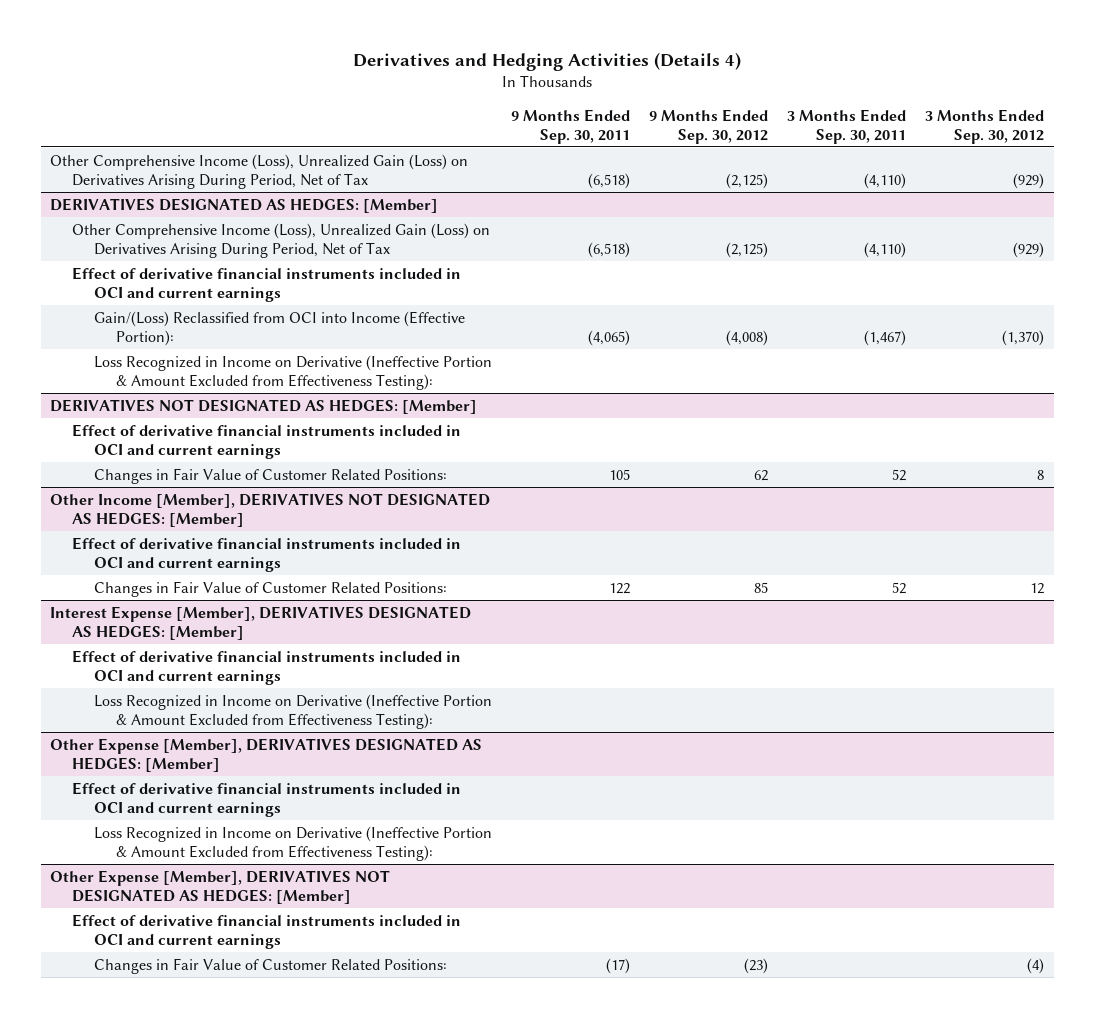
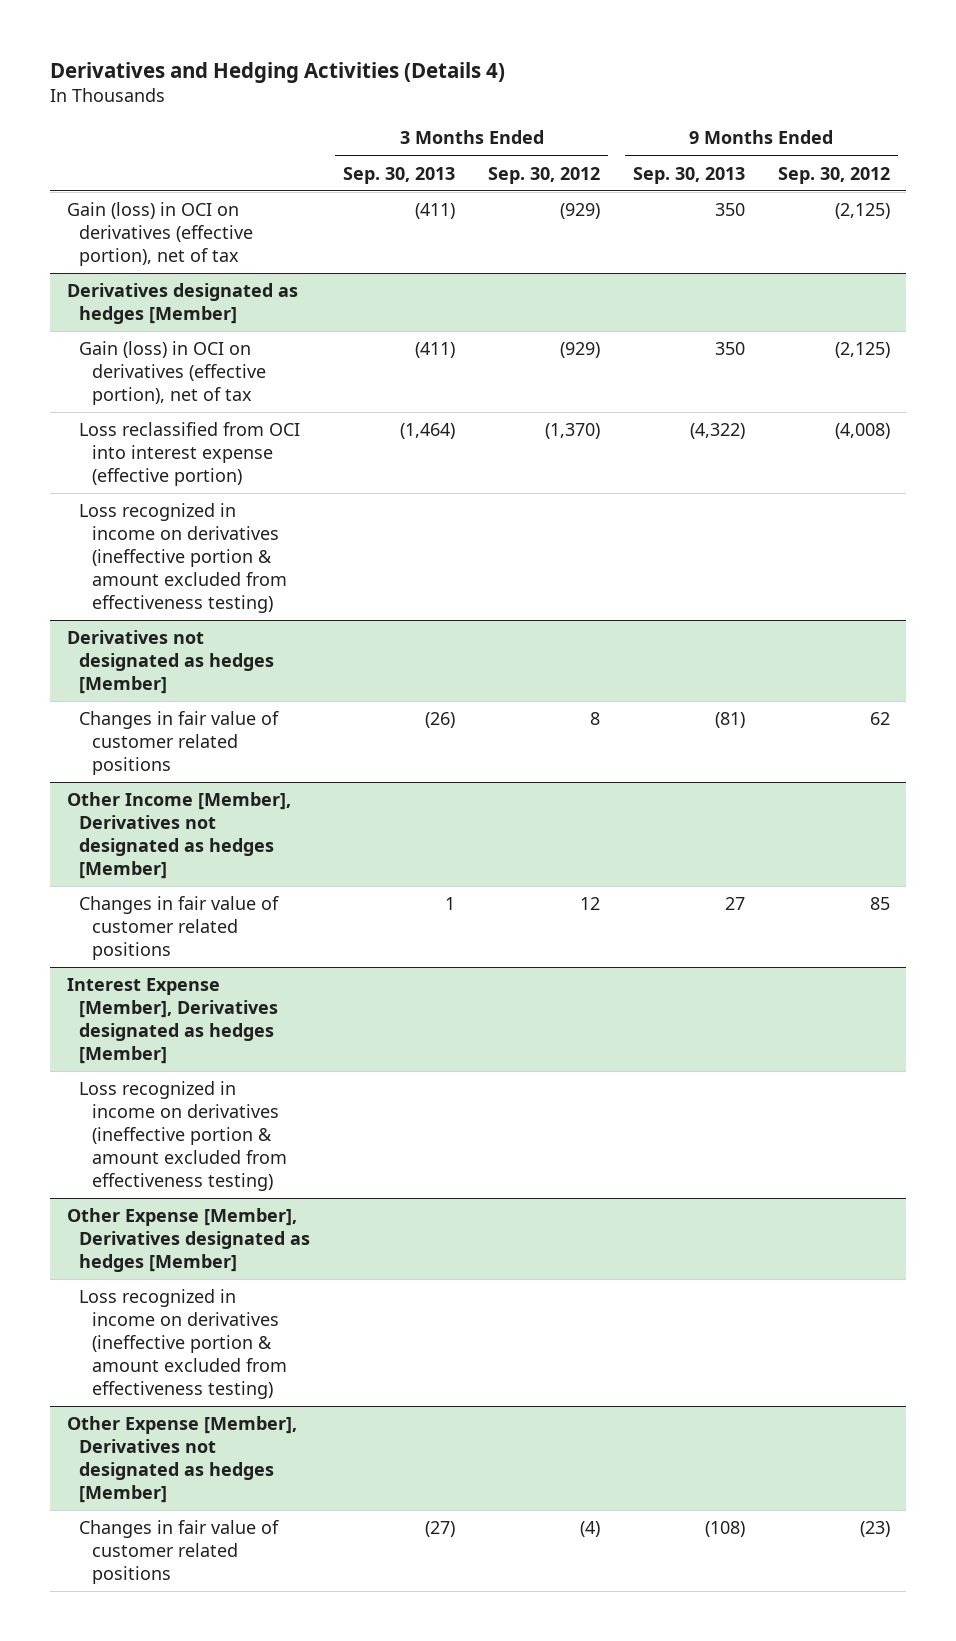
- | 9 Months Ended Sep. 30, 2011 | 9 Months Ended Sep. 30, 2012 | 3 Months Ended Sep. 30, 2011 | 3 Months Ended Sep. 30, 2012
+ | 3 Months Ended Sep. 30, 2013 | 3 Months Ended Sep. 30, 2012 | 9 Months Ended Sep. 30, 2013 | 9 Months Ended Sep. 30, 2012
- Other Comprehensive Income (Loss), Unrealized Gain (Loss) on Derivatives Arising During Period, Net of Tax | (6,518) | (2,125) | (4,110) | (929)
- DERIVATIVES DESIGNATED AS HEDGES: [Member]
- Other Comprehensive Income (Loss), Unrealized Gain (Loss) on Derivatives Arising During Period, Net of Tax | (6,518) | (2,125) | (4,110) | (929)
- Effect of derivative financial instruments included in OCI and current earnings
- Gain/(Loss) Reclassified from OCI into Income (Effective Portion): | (4,065) | (4,008) | (1,467) | (1,370)
- Loss Recognized in Income on Derivative (Ineffective Portion & Amount Excluded from Effectiveness Testing):
- DERIVATIVES NOT DESIGNATED AS HEDGES: [Member]
- Effect of derivative financial instruments included in OCI and current earnings
- Changes in Fair Value of Customer Related Positions: | 105 | 62 | 52 | 8
- Other Income [Member], DERIVATIVES NOT DESIGNATED AS HEDGES: [Member]
- Effect of derivative financial instruments included in OCI and current earnings
- Changes in Fair Value of Customer Related Positions: | 122 | 85 | 52 | 12
- Interest Expense [Member], DERIVATIVES DESIGNATED AS HEDGES: [Member]
- Effect of derivative financial instruments included in OCI and current earnings
- Loss Recognized in Income on Derivative (Ineffective Portion & Amount Excluded from Effectiveness Testing):
- Other Expense [Member], DERIVATIVES DESIGNATED AS HEDGES: [Member]
- Effect of derivative financial instruments included in OCI and current earnings
- Loss Recognized in Income on Derivative (Ineffective Portion & Amount Excluded from Effectiveness Testing):
- Other Expense [Member], DERIVATIVES NOT DESIGNATED AS HEDGES: [Member]
- Effect of derivative financial instruments included in OCI and current earnings
- Changes in Fair Value of Customer Related Positions: | (17) | (23) | | (4)
+ Gain (loss) in OCI on derivatives (effective portion), net of tax | (411) | (929) | 350 | (2,125)
+ Derivatives designated as hedges [Member]
+ Gain (loss) in OCI on derivatives (effective portion), net of tax | (411) | (929) | 350 | (2,125)
+ Loss reclassified from OCI into interest expense (effective portion) | (1,464) | (1,370) | (4,322) | (4,008)
+ Loss recognized in income on derivatives (ineffective portion & amount excluded from effectiveness testing)
+ Derivatives not designated as hedges [Member]
+ Changes in fair value of customer related positions | (26) | 8 | (81) | 62
+ Other Income [Member], Derivatives not designated as hedges [Member]
+ Changes in fair value of customer related positions | 1 | 12 | 27 | 85
+ Interest Expense [Member], Derivatives designated as hedges [Member]
+ Loss recognized in income on derivatives (ineffective portion & amount excluded from effectiveness testing)
+ Other Expense [Member], Derivatives designated as hedges [Member]
+ Loss recognized in income on derivatives (ineffective portion & amount excluded from effectiveness testing)
+ Other Expense [Member], Derivatives not designated as hedges [Member]
+ Changes in fair value of customer related positions | (27) | (4) | (108) | (23)

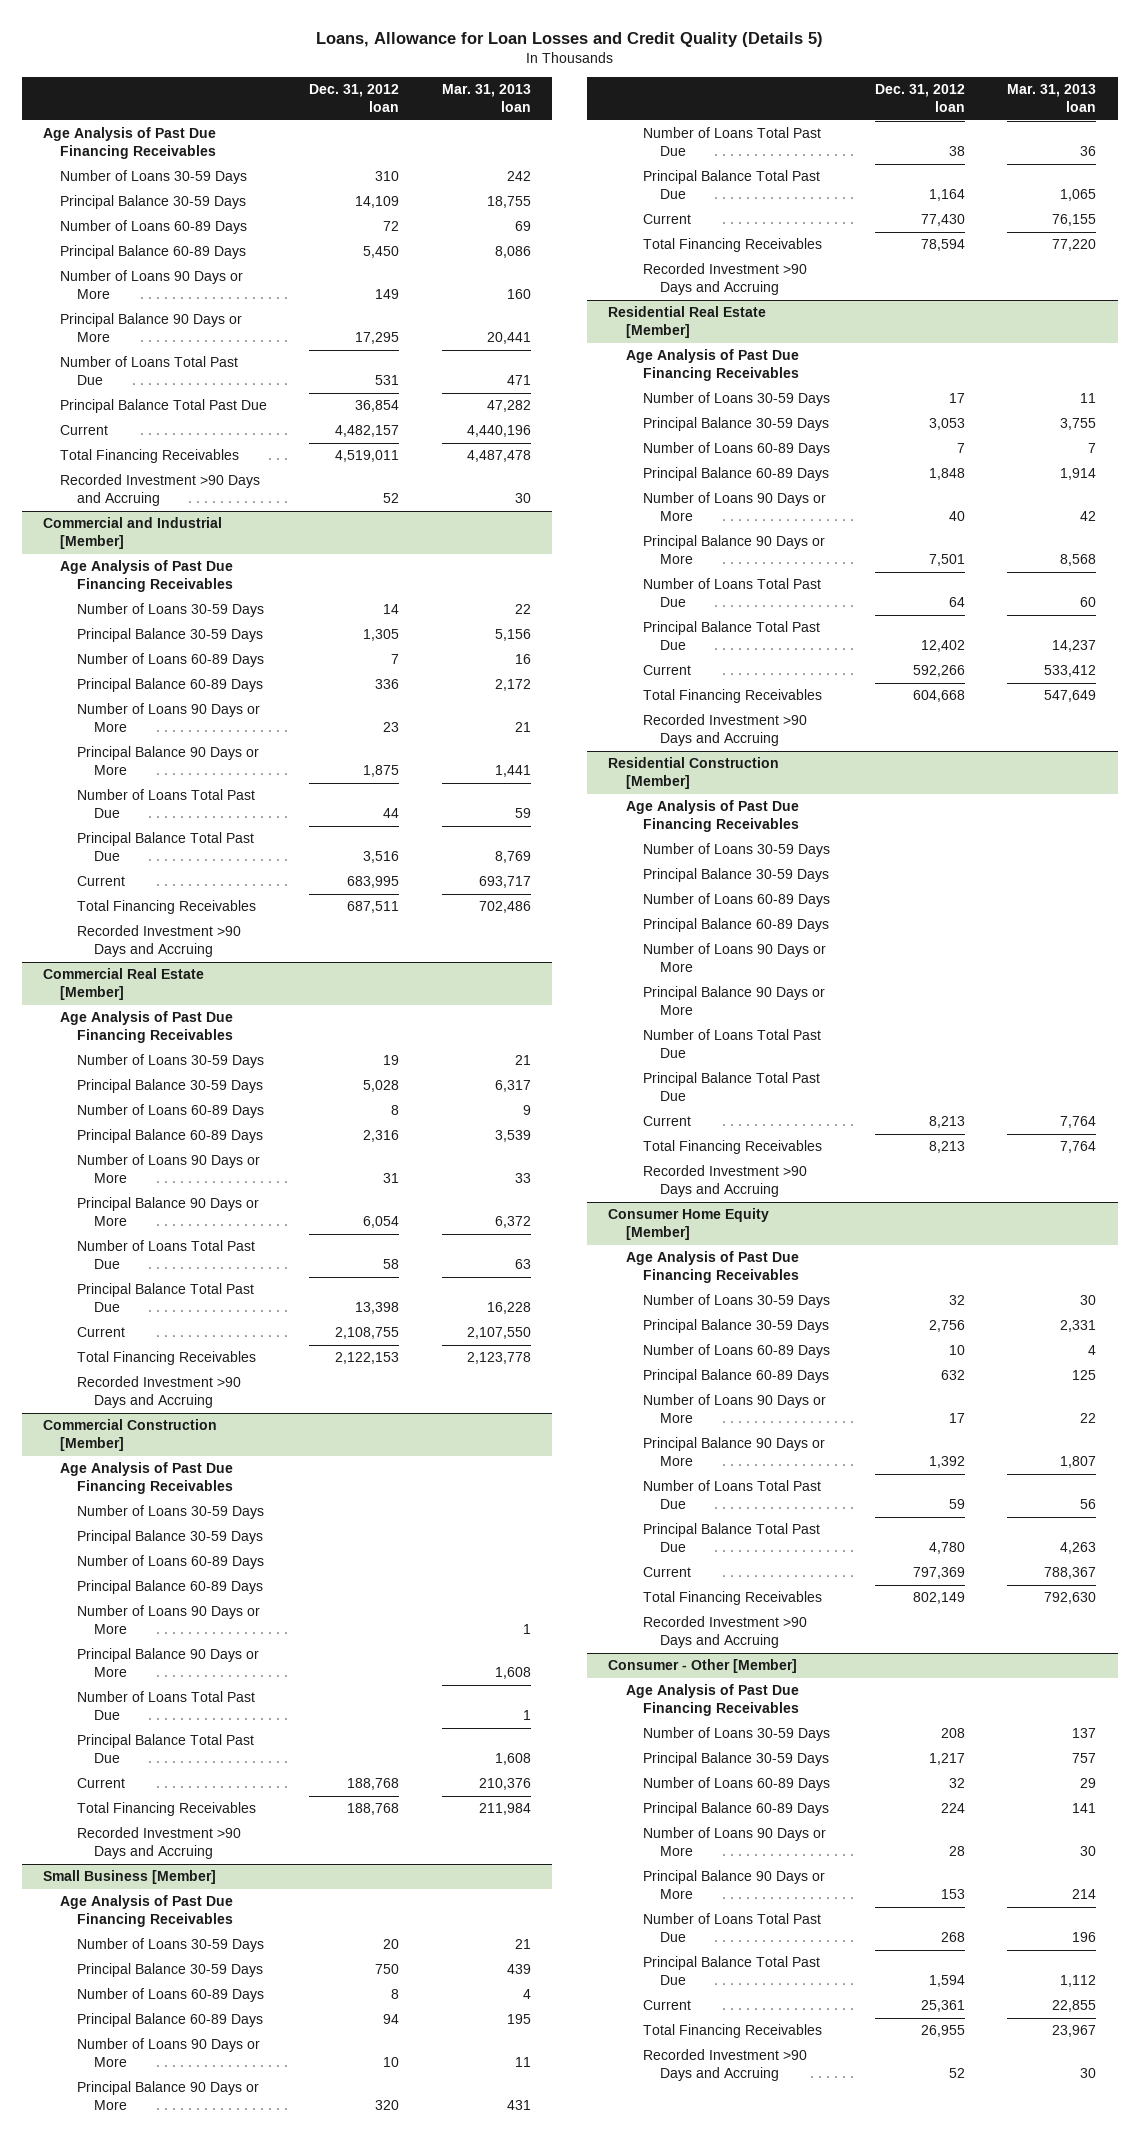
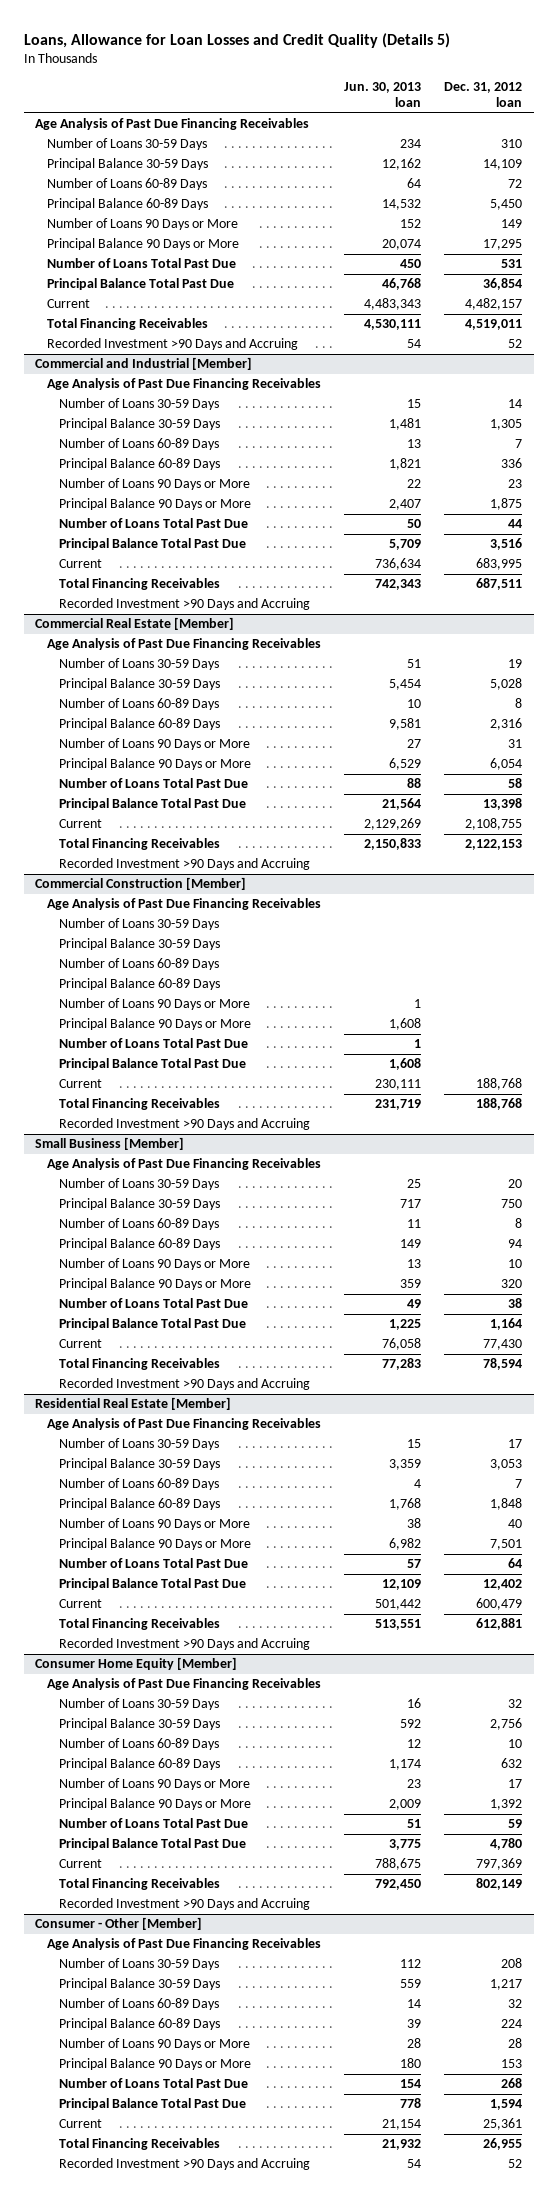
- | Dec. 31, 2012 loan | Mar. 31, 2013 loan
+ | Jun. 30, 2013 loan | Dec. 31, 2012 loan
@ Residential Real Estate [Member]
- Current | 592,266 | 533,412
- Total Financing Receivables | 604,668 | 547,649
- Recorded Investment >90 Days and Accruing
- Residential Construction [Member]
- Age Analysis of Past Due Financing Receivables
- Number of Loans 30-59 Days
- Principal Balance 30-59 Days
- Number of Loans 60-89 Days
- Principal Balance 60-89 Days
- Number of Loans 90 Days or More
- Principal Balance 90 Days or More
- Number of Loans Total Past Due
- Principal Balance Total Past Due
- Current | 8,213 | 7,764
- Total Financing Receivables | 8,213 | 7,764
@ Residential Real Estate [Member]
+ Current | 501,442 | 600,479
+ Total Financing Receivables | 513,551 | 612,881

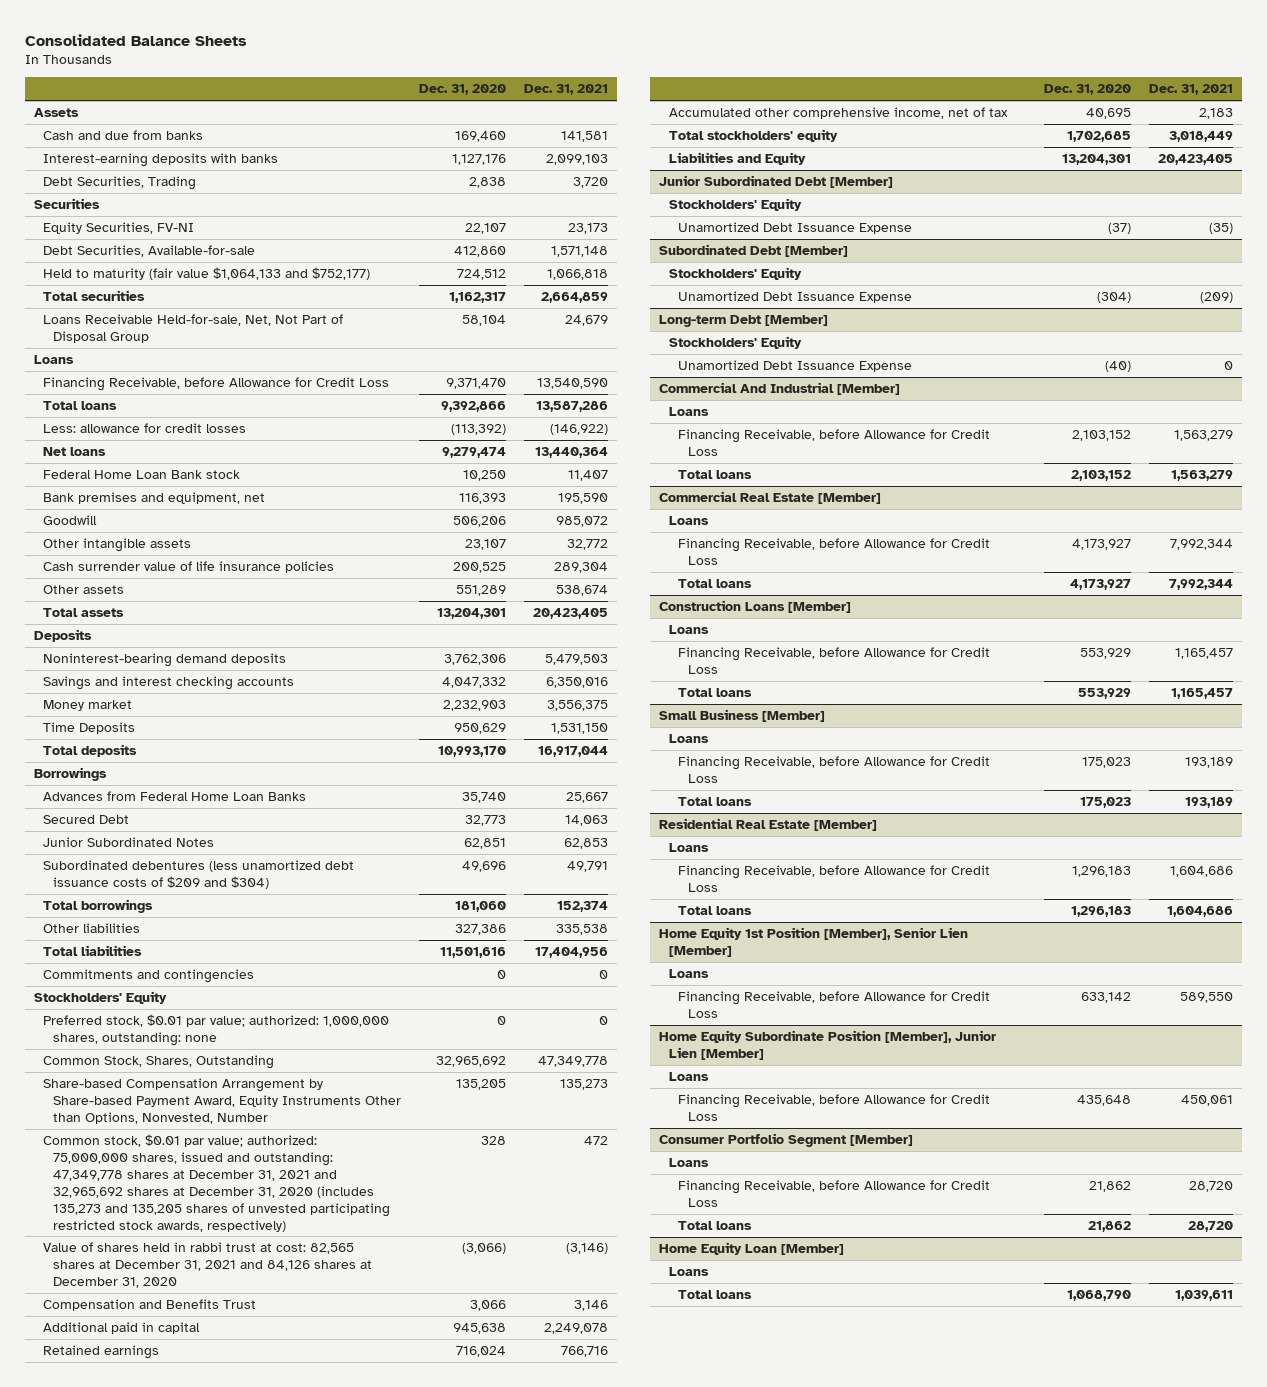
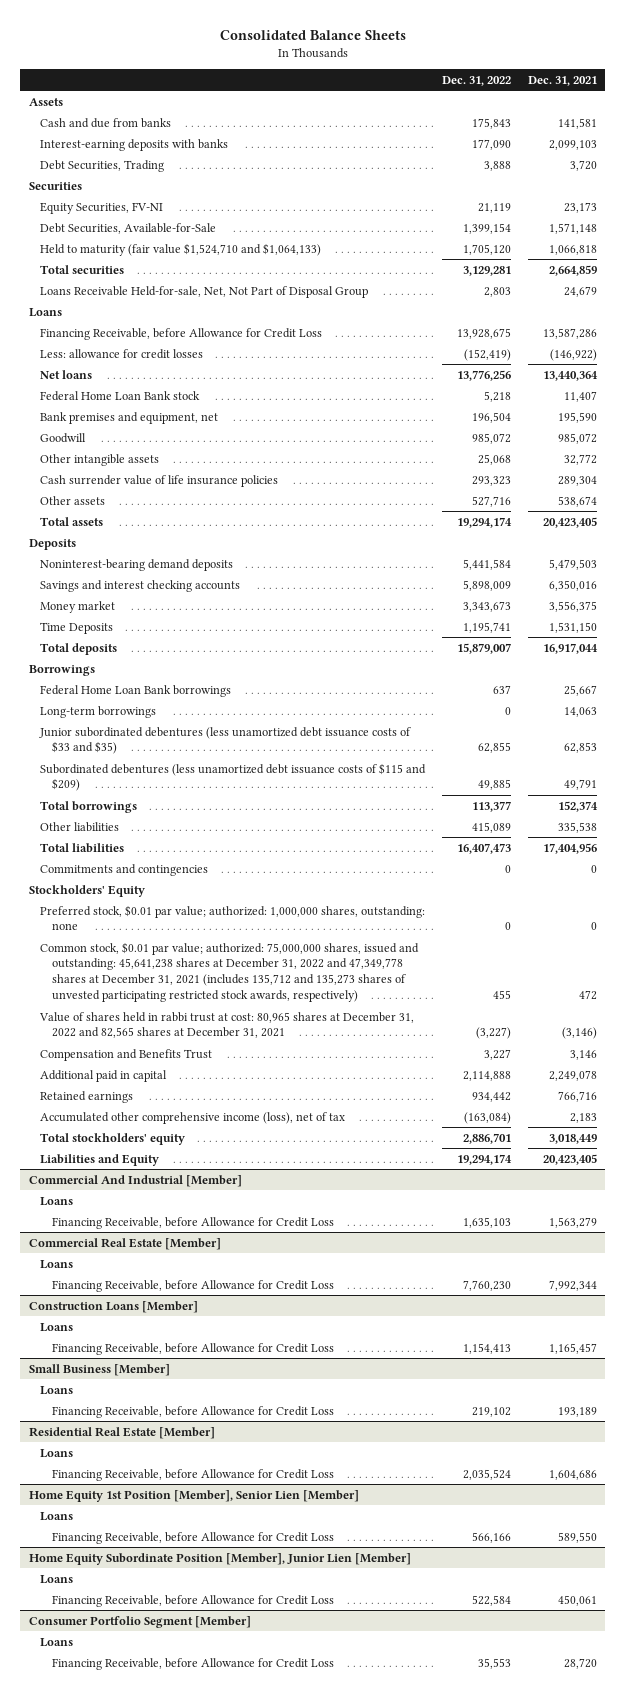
- | Dec. 31, 2020 | Dec. 31, 2021
+ | Dec. 31, 2022 | Dec. 31, 2021
- Debt Securities, Available-for-sale | 412,860 | 1,571,148
- Held to maturity (fair value $1,064,133 and $752,177) | 724,512 | 1,066,818
+ Debt Securities, Available-for-Sale | 1,399,154 | 1,571,148
+ Held to maturity (fair value $1,524,710 and $1,064,133) | 1,705,120 | 1,066,818
- Financing Receivable, before Allowance for Credit Loss | 9,371,470 | 13,540,590
- Total loans | 9,392,866 | 13,587,286
+ Financing Receivable, before Allowance for Credit Loss | 13,928,675 | 13,587,286
- Advances from Federal Home Loan Banks | 35,740 | 25,667
- Secured Debt | 32,773 | 14,063
- Junior Subordinated Notes | 62,851 | 62,853
- Subordinated debentures (less unamortized debt issuance costs of $209 and $304) | 49,696 | 49,791
+ Federal Home Loan Bank borrowings | 637 | 25,667
+ Long-term borrowings | 0 | 14,063
+ Junior subordinated debentures (less unamortized debt issuance costs of $33 and $35) | 62,855 | 62,853
+ Subordinated debentures (less unamortized debt issuance costs of $115 and $209) | 49,885 | 49,791
- Common Stock, Shares, Outstanding | 32,965,692 | 47,349,778
- Share-based Compensation Arrangement by Share-based Payment Award, Equity Instruments Other than Options, Nonvested, Number | 135,205 | 135,273
- Common stock, $0.01 par value; authorized: 75,000,000 shares, issued and outstanding: 47,349,778 shares at December 31, 2021 and 32,965,692 shares at December 31, 2020 (includes 135,273 and 135,205 shares of unvested participating restricted stock awards, respectively) | 328 | 472
- Value of shares held in rabbi trust at cost: 82,565 shares at December 31, 2021 and 84,126 shares at December 31, 2020 | (3,066) | (3,146)
+ Common stock, $0.01 par value; authorized: 75,000,000 shares, issued and outstanding: 45,641,238 shares at December 31, 2022 and 47,349,778 shares at December 31, 2021 (includes 135,712 and 135,273 shares of unvested participating restricted stock awards, respectively) | 455 | 472
+ Value of shares held in rabbi trust at cost: 80,965 shares at December 31, 2022 and 82,565 shares at December 31, 2021 | (3,227) | (3,146)
- Accumulated other comprehensive income, net of tax | 40,695 | 2,183
+ Accumulated other comprehensive income (loss), net of tax | (163,084) | 2,183
- Junior Subordinated Debt [Member]
- Stockholders' Equity
- Unamortized Debt Issuance Expense | (37) | (35)
- Subordinated Debt [Member]
- Stockholders' Equity
- Unamortized Debt Issuance Expense | (304) | (209)
- Long-term Debt [Member]
- Stockholders' Equity
- Unamortized Debt Issuance Expense | (40) | 0
@ Commercial And Industrial [Member]
- Total loans | 2,103,152 | 1,563,279
@ Commercial Real Estate [Member]
- Total loans | 4,173,927 | 7,992,344
@ Construction Loans [Member]
- Total loans | 553,929 | 1,165,457
@ Small Business [Member]
- Total loans | 175,023 | 193,189
@ Residential Real Estate [Member]
- Total loans | 1,296,183 | 1,604,686
@ Consumer Portfolio Segment [Member]
- Total loans | 21,862 | 28,720
- Home Equity Loan [Member]
- Loans
- Total loans | 1,068,790 | 1,039,611

